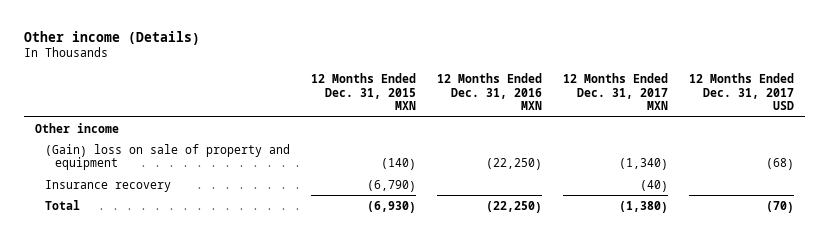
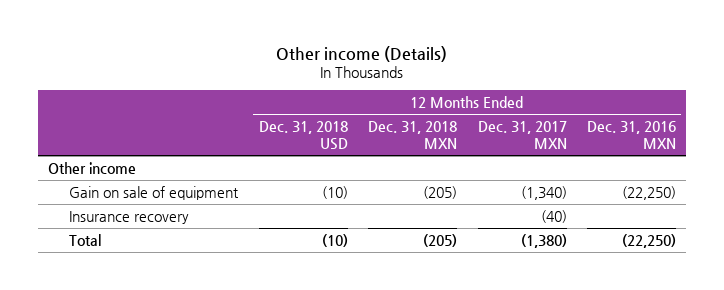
- | 12 Months Ended Dec. 31, 2015 MXN | 12 Months Ended Dec. 31, 2016 MXN | 12 Months Ended Dec. 31, 2017 MXN | 12 Months Ended Dec. 31, 2017 USD
+ | 12 Months Ended Dec. 31, 2018 USD | 12 Months Ended Dec. 31, 2018 MXN | 12 Months Ended Dec. 31, 2017 MXN | 12 Months Ended Dec. 31, 2016 MXN
- (Gain) loss on sale of property and equipment | (140) | (22,250) | (1,340) | (68)
+ Gain on sale of equipment | (10) | (205) | (1,340) | (22,250)

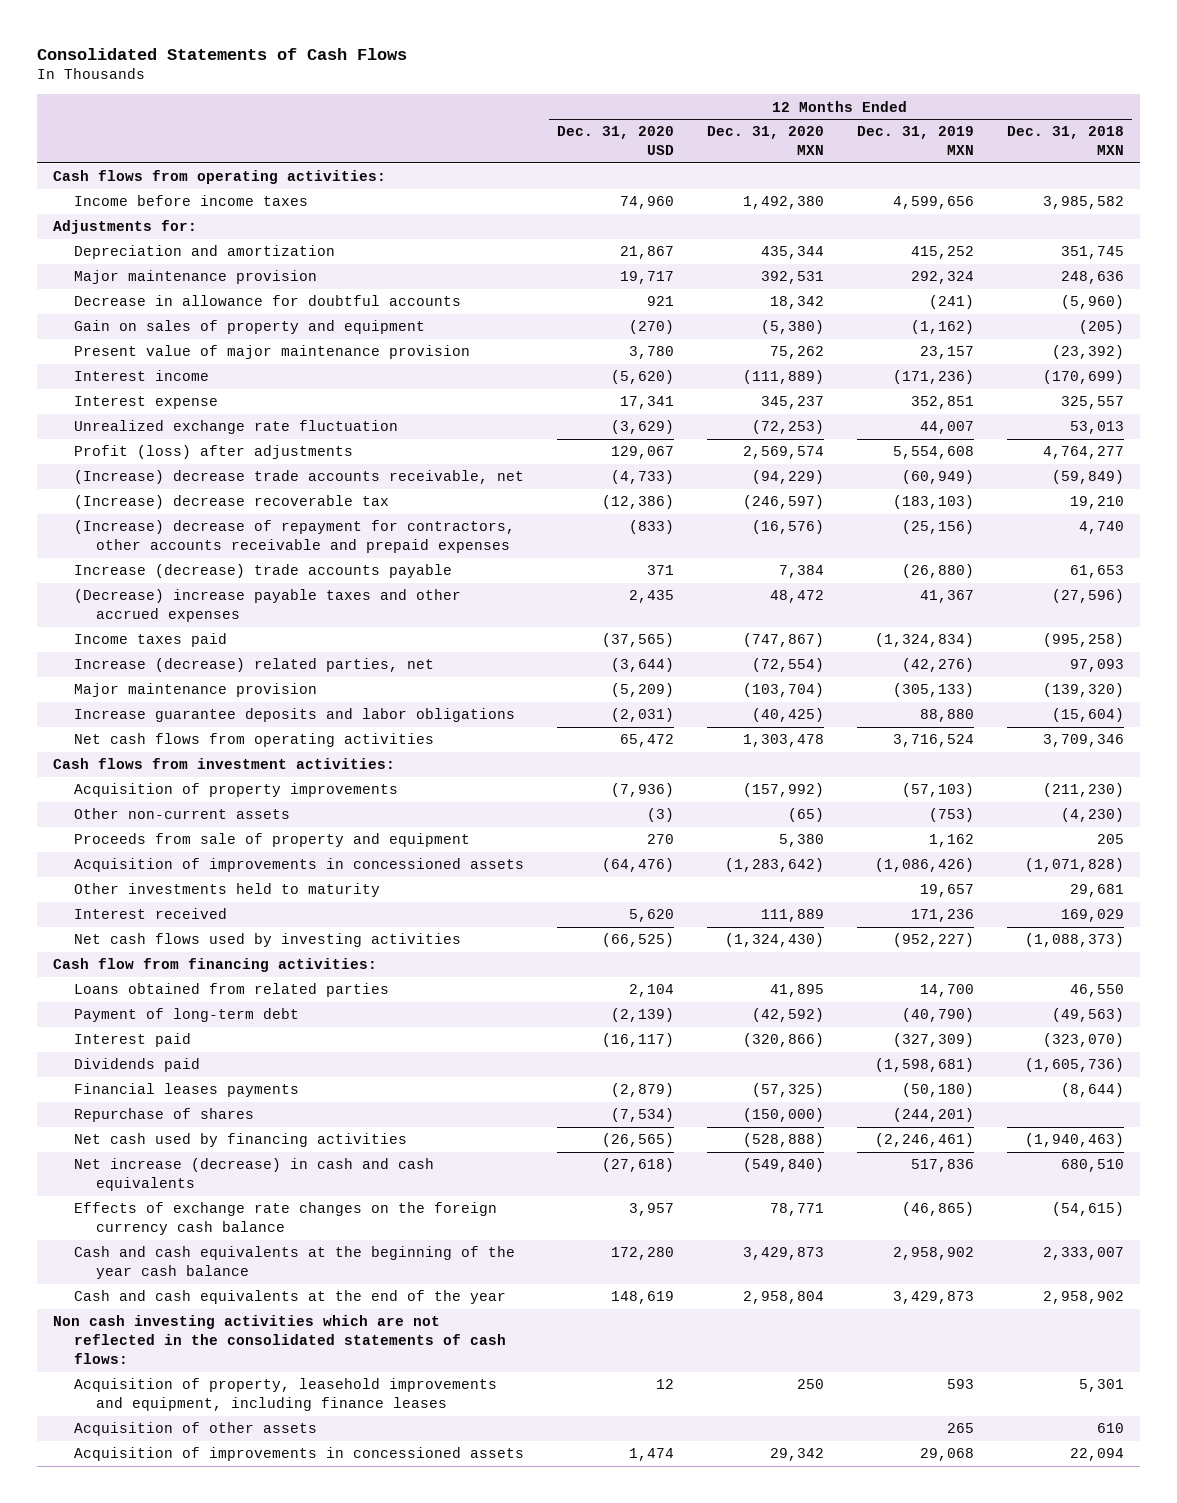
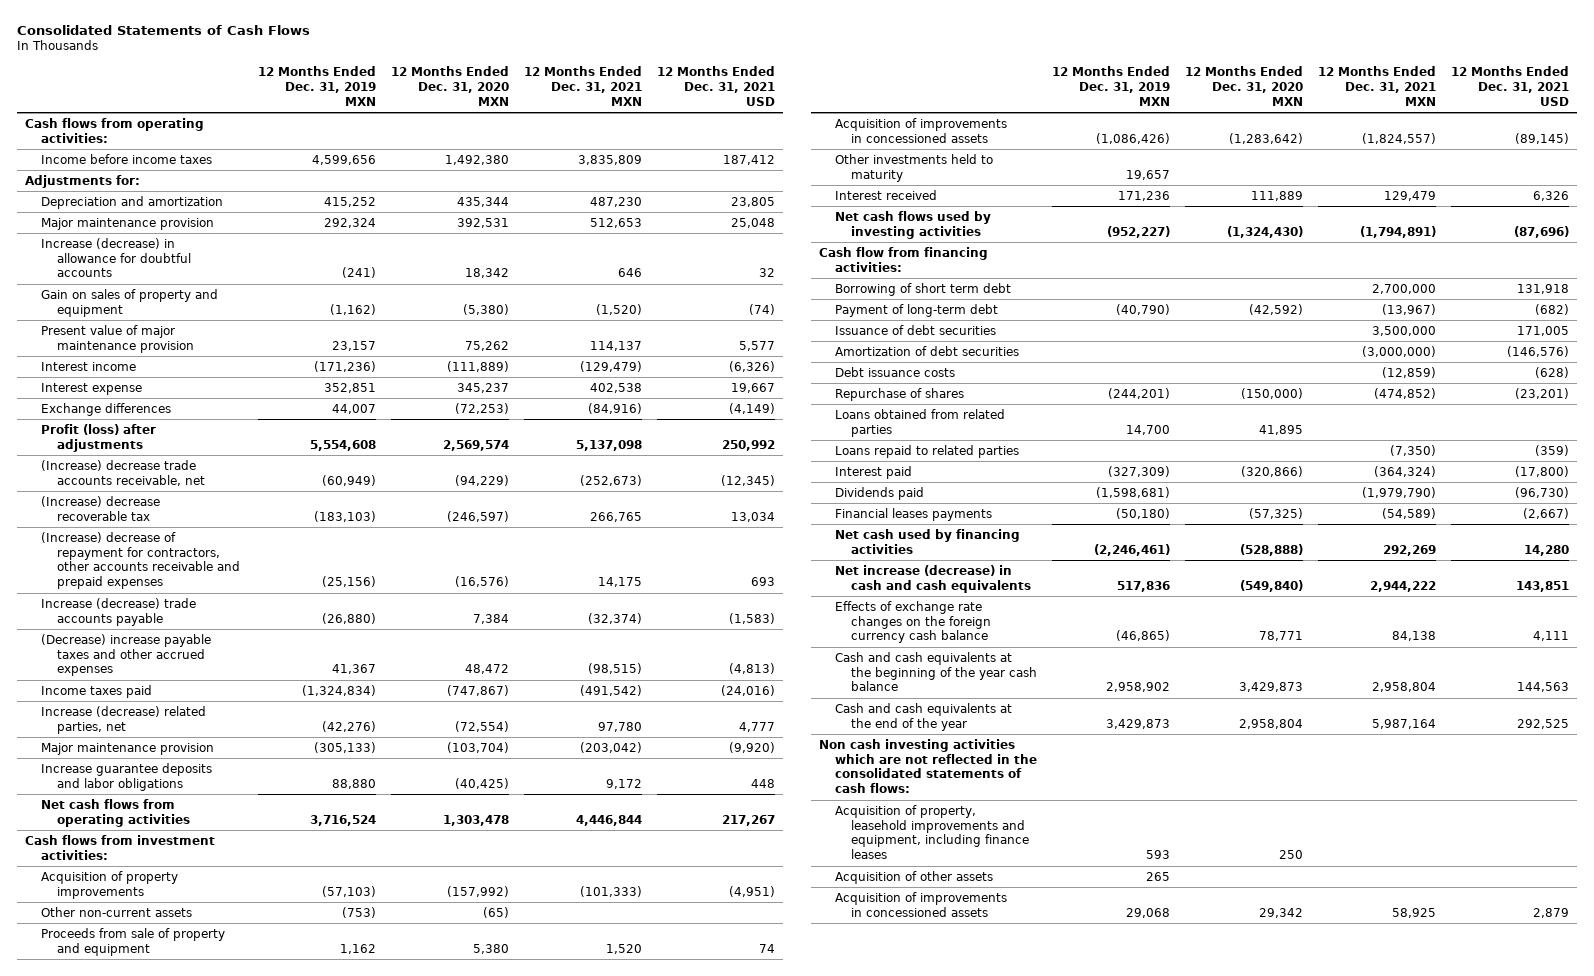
- | 12 Months Ended Dec. 31, 2020 USD | 12 Months Ended Dec. 31, 2020 MXN | 12 Months Ended Dec. 31, 2019 MXN | 12 Months Ended Dec. 31, 2018 MXN
+ | 12 Months Ended Dec. 31, 2019 MXN | 12 Months Ended Dec. 31, 2020 MXN | 12 Months Ended Dec. 31, 2021 MXN | 12 Months Ended Dec. 31, 2021 USD
- Decrease in allowance for doubtful accounts | 921 | 18,342 | (241) | (5,960)
+ Increase (decrease) in allowance for doubtful accounts | (241) | 18,342 | 646 | 32
- Unrealized exchange rate fluctuation | (3,629) | (72,253) | 44,007 | 53,013
+ Exchange differences | 44,007 | (72,253) | (84,916) | (4,149)
+ Borrowing of short term debt | | | 2,700,000 | 131,918
+ Issuance of debt securities | | | 3,500,000 | 171,005
+ Amortization of debt securities | | | (3,000,000) | (146,576)
+ Debt issuance costs | | | (12,859) | (628)
moved up: Repurchase of shares | (244,201) | (150,000) | (474,852) | (23,201)
moved down: Loans obtained from related parties | 14,700 | 41,895 | |
+ Loans repaid to related parties | | | (7,350) | (359)

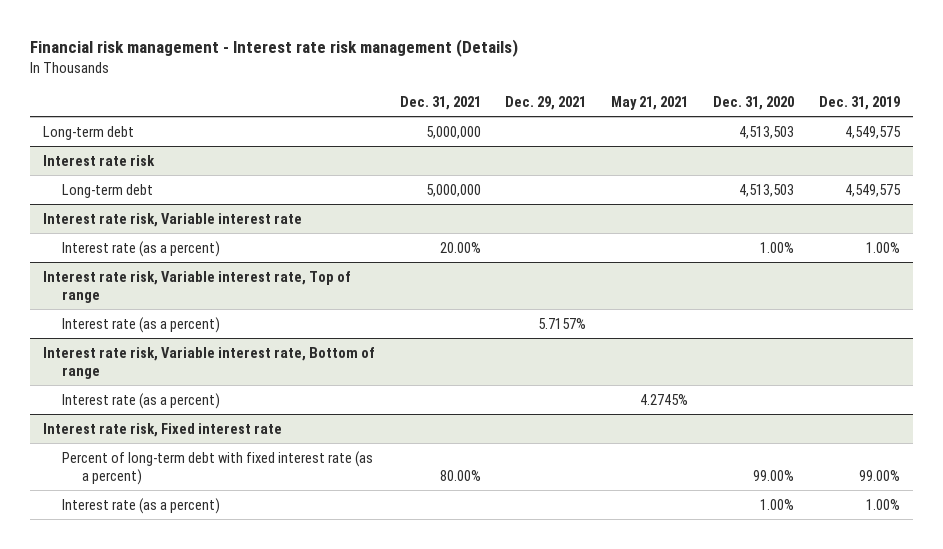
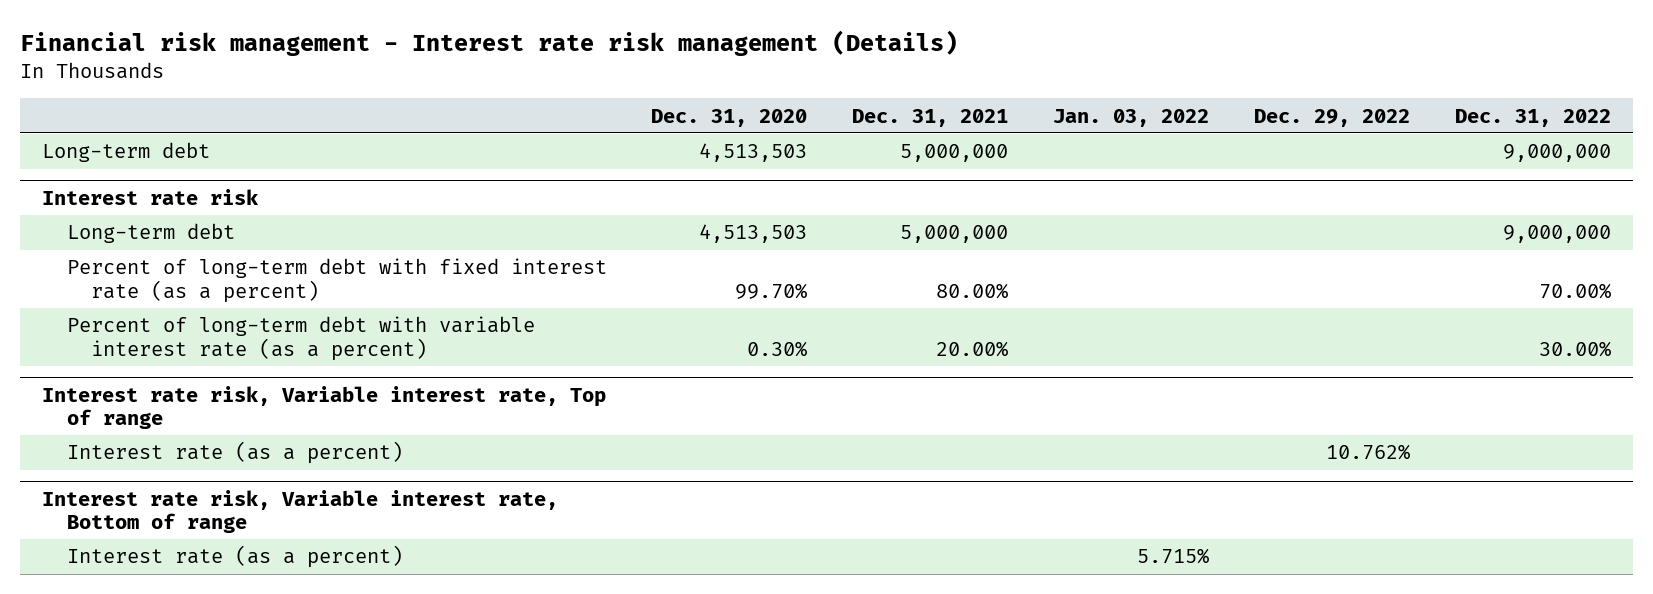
- | Dec. 31, 2021 | Dec. 29, 2021 | May 21, 2021 | Dec. 31, 2020 | Dec. 31, 2019
+ | Dec. 31, 2020 | Dec. 31, 2021 | Jan. 03, 2022 | Dec. 29, 2022 | Dec. 31, 2022
- Interest rate risk, Variable interest rate
- Interest rate (as a percent) | 20.00% | | | 1.00% | 1.00%
@ Interest rate risk
+ Percent of long-term debt with fixed interest rate (as a percent) | 99.70% | 80.00% | | | 70.00%
+ Percent of long-term debt with variable interest rate (as a percent) | 0.30% | 20.00% | | | 30.00%
- Interest rate risk, Fixed interest rate
- Percent of long-term debt with fixed interest rate (as a percent) | 80.00% | | | 99.00% | 99.00%
- Interest rate (as a percent) | | | | 1.00% | 1.00%

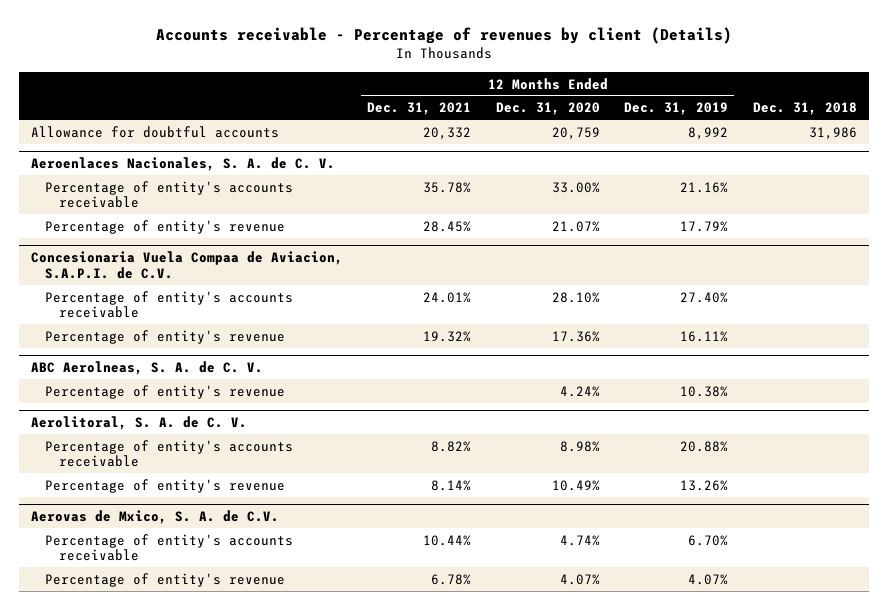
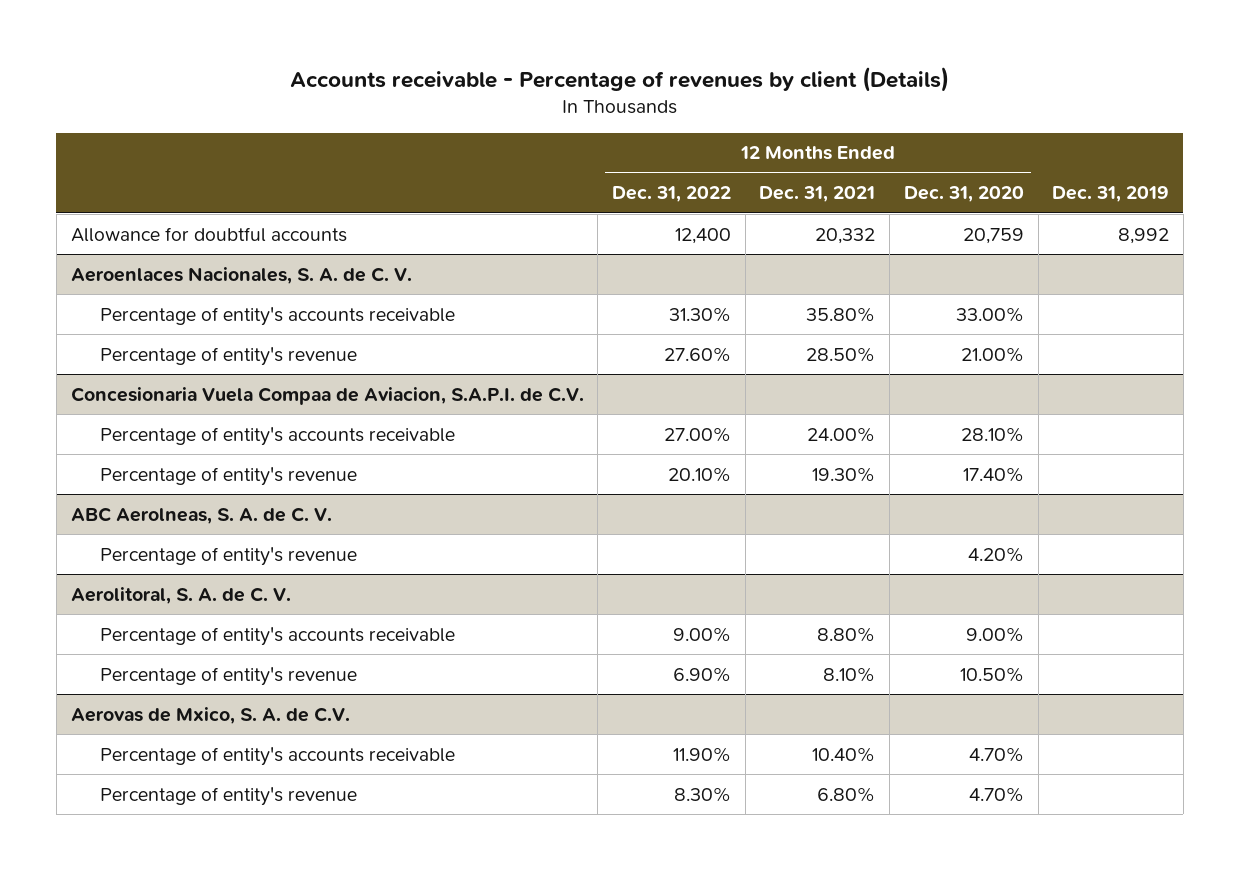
- | 12 Months Ended Dec. 31, 2021 | 12 Months Ended Dec. 31, 2020 | 12 Months Ended Dec. 31, 2019 | Dec. 31, 2018
+ | 12 Months Ended Dec. 31, 2022 | 12 Months Ended Dec. 31, 2021 | 12 Months Ended Dec. 31, 2020 | Dec. 31, 2019
@ Aeroenlaces Nacionales, S. A. de C. V.
- Percentage of entity's accounts receivable | 35.78% | 33.00% | 21.16% |
- Percentage of entity's revenue | 28.45% | 21.07% | 17.79% |
+ Percentage of entity's accounts receivable | 31.30% | 35.80% | 33.00% |
+ Percentage of entity's revenue | 27.60% | 28.50% | 21.00% |
@ Concesionaria Vuela Compaa de Aviacion, S.A.P.I. de C.V.
- Percentage of entity's accounts receivable | 24.01% | 28.10% | 27.40% |
- Percentage of entity's revenue | 19.32% | 17.36% | 16.11% |
+ Percentage of entity's accounts receivable | 27.00% | 24.00% | 28.10% |
+ Percentage of entity's revenue | 20.10% | 19.30% | 17.40% |
@ ABC Aerolneas, S. A. de C. V.
- Percentage of entity's revenue | | 4.24% | 10.38% |
+ Percentage of entity's revenue | | | 4.20% |
@ Aerolitoral, S. A. de C. V.
- Percentage of entity's accounts receivable | 8.82% | 8.98% | 20.88% |
- Percentage of entity's revenue | 8.14% | 10.49% | 13.26% |
+ Percentage of entity's accounts receivable | 9.00% | 8.80% | 9.00% |
+ Percentage of entity's revenue | 6.90% | 8.10% | 10.50% |
@ Aerovas de Mxico, S. A. de C.V.
- Percentage of entity's accounts receivable | 10.44% | 4.74% | 6.70% |
- Percentage of entity's revenue | 6.78% | 4.07% | 4.07% |
+ Percentage of entity's accounts receivable | 11.90% | 10.40% | 4.70% |
+ Percentage of entity's revenue | 8.30% | 6.80% | 4.70% |

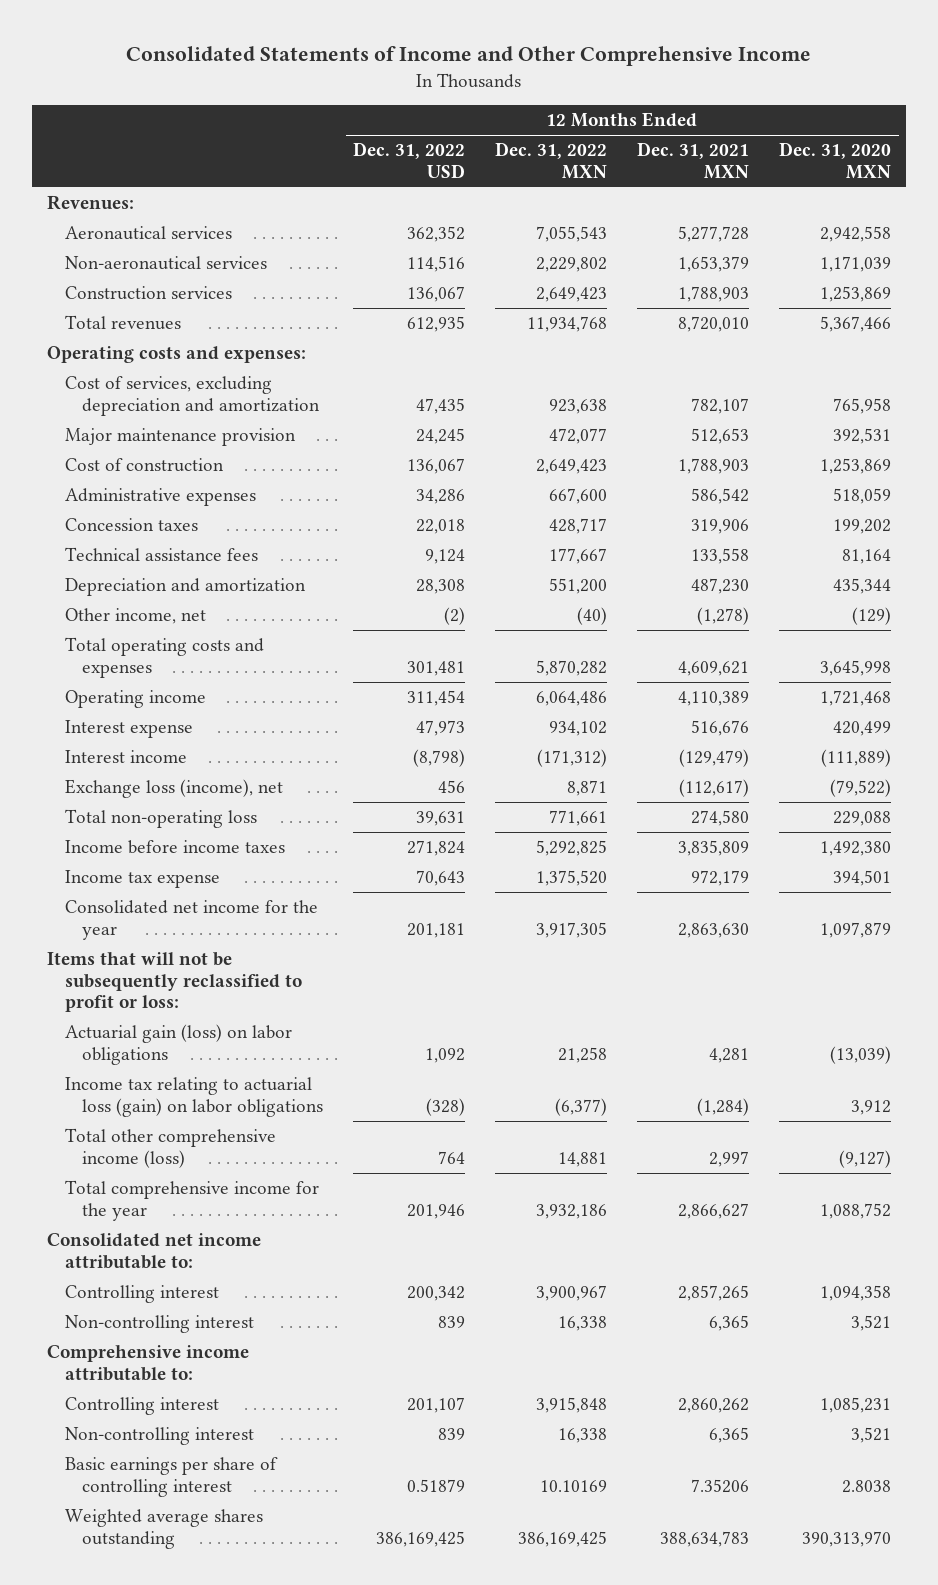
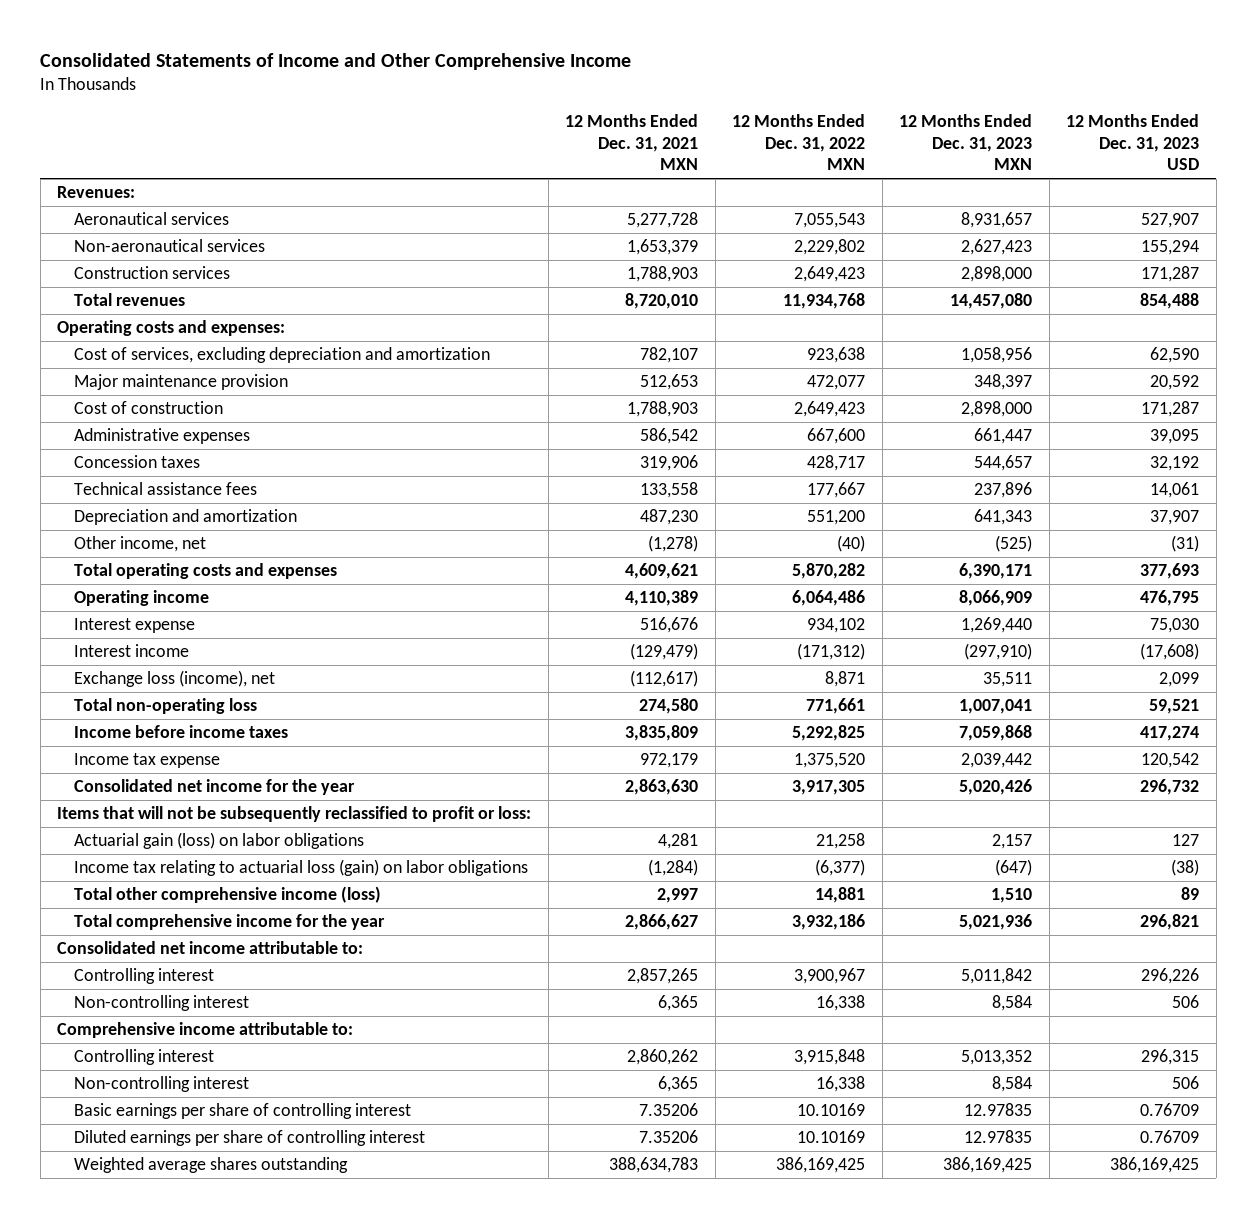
- | 12 Months Ended Dec. 31, 2022 USD | 12 Months Ended Dec. 31, 2022 MXN | 12 Months Ended Dec. 31, 2021 MXN | 12 Months Ended Dec. 31, 2020 MXN
+ | 12 Months Ended Dec. 31, 2021 MXN | 12 Months Ended Dec. 31, 2022 MXN | 12 Months Ended Dec. 31, 2023 MXN | 12 Months Ended Dec. 31, 2023 USD
+ Diluted earnings per share of controlling interest | 7.35206 | 10.10169 | 12.97835 | 0.76709

